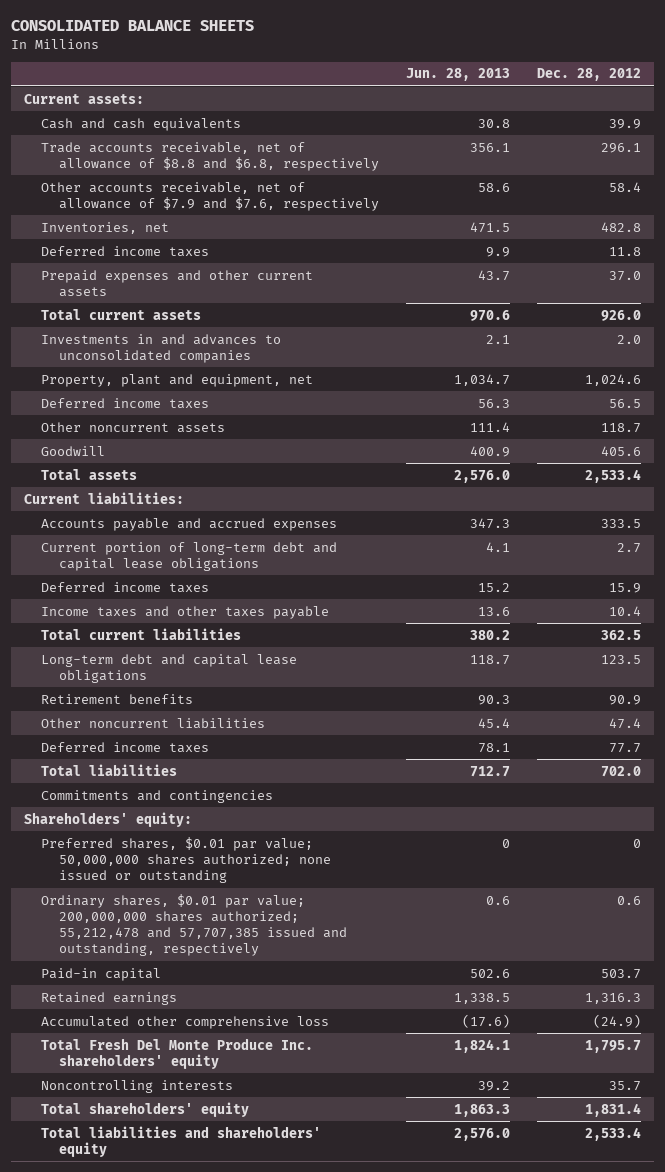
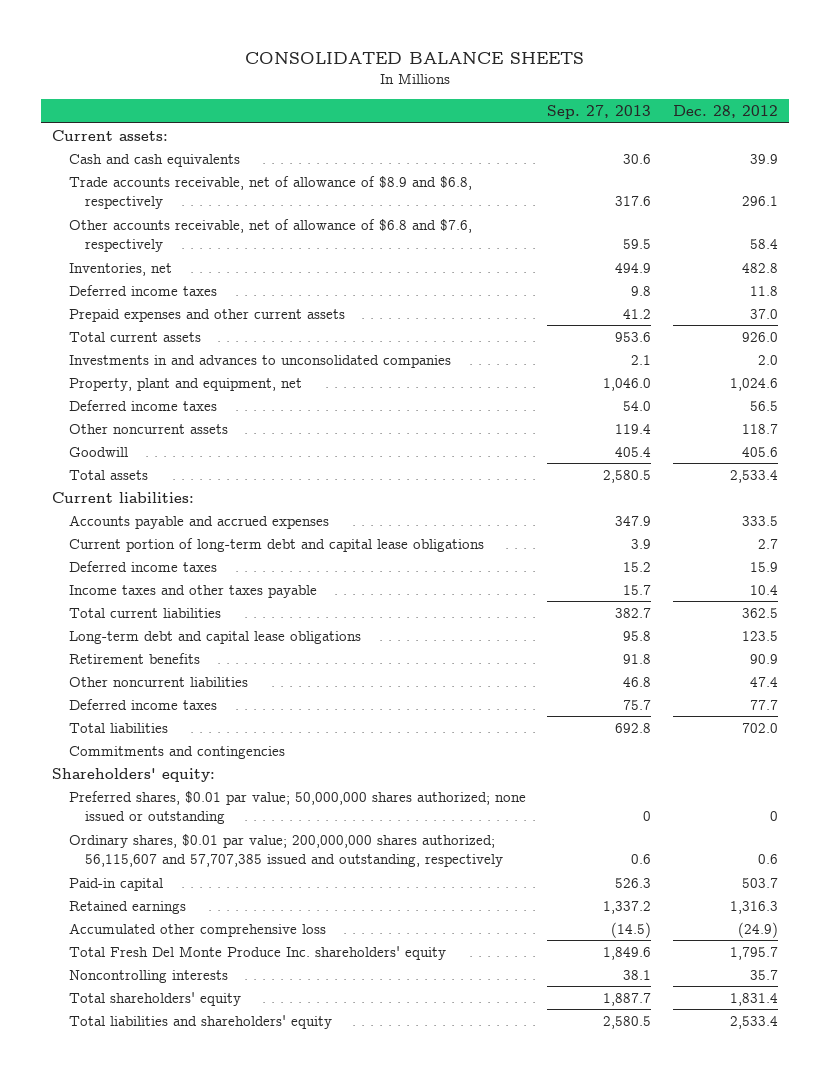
- | Jun. 28, 2013 | Dec. 28, 2012
+ | Sep. 27, 2013 | Dec. 28, 2012
- Trade accounts receivable, net of allowance of $8.8 and $6.8, respectively | 356.1 | 296.1
- Other accounts receivable, net of allowance of $7.9 and $7.6, respectively | 58.6 | 58.4
+ Trade accounts receivable, net of allowance of $8.9 and $6.8, respectively | 317.6 | 296.1
+ Other accounts receivable, net of allowance of $6.8 and $7.6, respectively | 59.5 | 58.4
- Ordinary shares, $0.01 par value; 200,000,000 shares authorized; 55,212,478 and 57,707,385 issued and outstanding, respectively | 0.6 | 0.6
+ Ordinary shares, $0.01 par value; 200,000,000 shares authorized; 56,115,607 and 57,707,385 issued and outstanding, respectively | 0.6 | 0.6

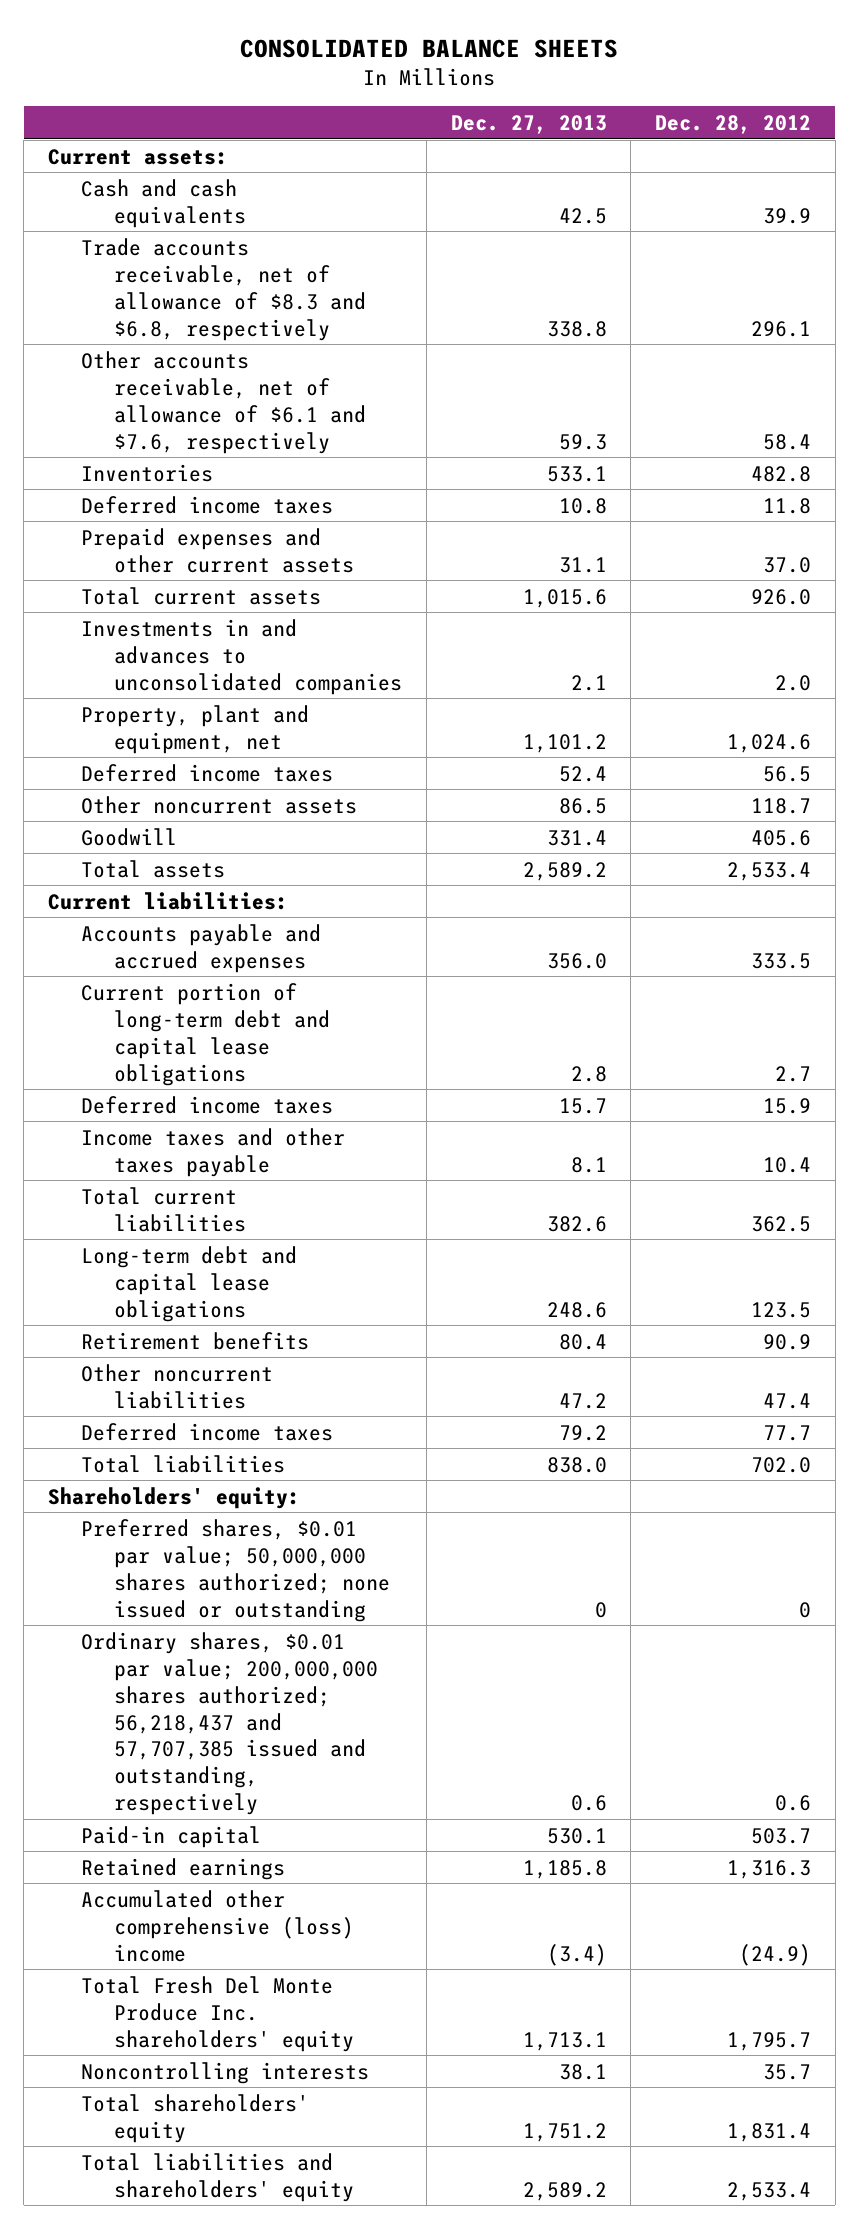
- | Sep. 27, 2013 | Dec. 28, 2012
+ | Dec. 27, 2013 | Dec. 28, 2012
- Trade accounts receivable, net of allowance of $8.9 and $6.8, respectively | 317.6 | 296.1
- Other accounts receivable, net of allowance of $6.8 and $7.6, respectively | 59.5 | 58.4
- Inventories, net | 494.9 | 482.8
+ Trade accounts receivable, net of allowance of $8.3 and $6.8, respectively | 338.8 | 296.1
+ Other accounts receivable, net of allowance of $6.1 and $7.6, respectively | 59.3 | 58.4
+ Inventories | 533.1 | 482.8
- Commitments and contingencies
- Ordinary shares, $0.01 par value; 200,000,000 shares authorized; 56,115,607 and 57,707,385 issued and outstanding, respectively | 0.6 | 0.6
+ Ordinary shares, $0.01 par value; 200,000,000 shares authorized; 56,218,437 and 57,707,385 issued and outstanding, respectively | 0.6 | 0.6
- Accumulated other comprehensive loss | (14.5) | (24.9)
+ Accumulated other comprehensive (loss) income | (3.4) | (24.9)

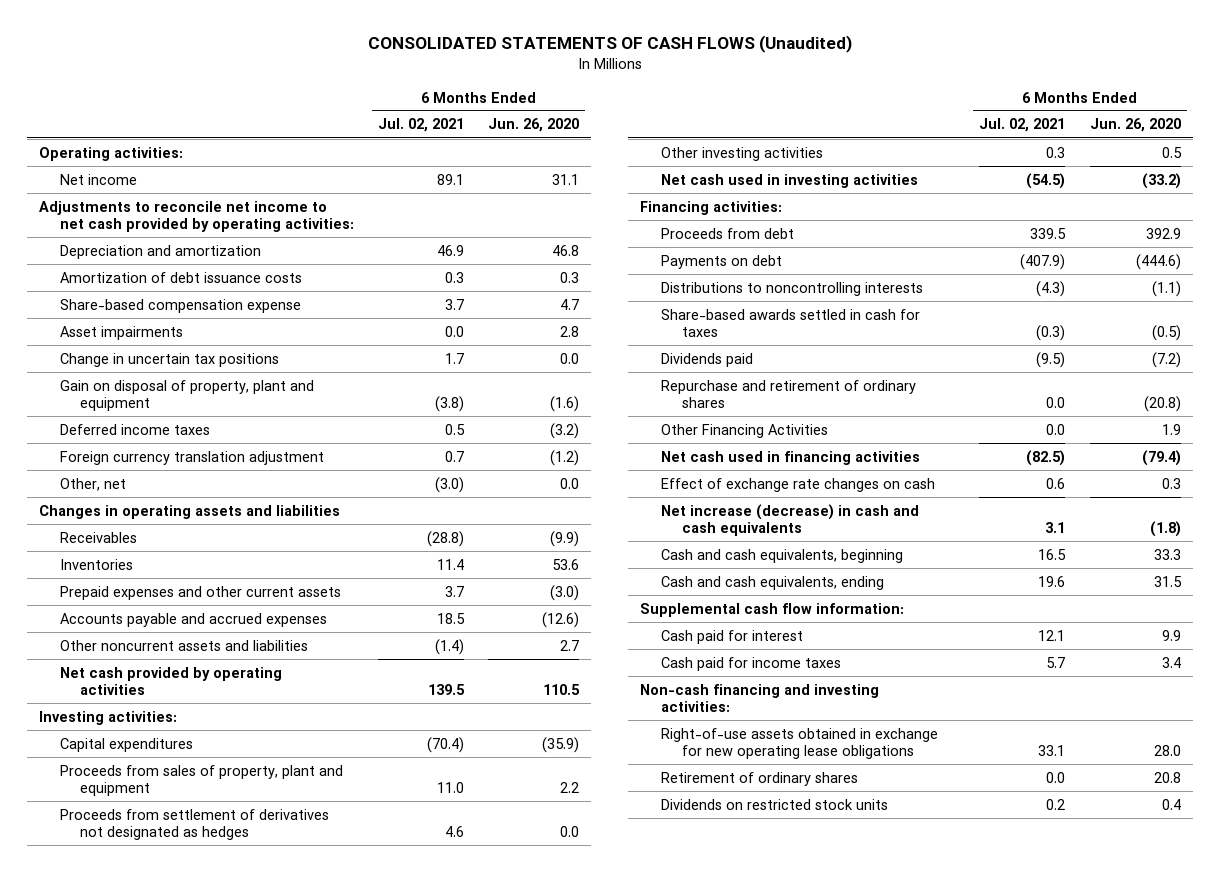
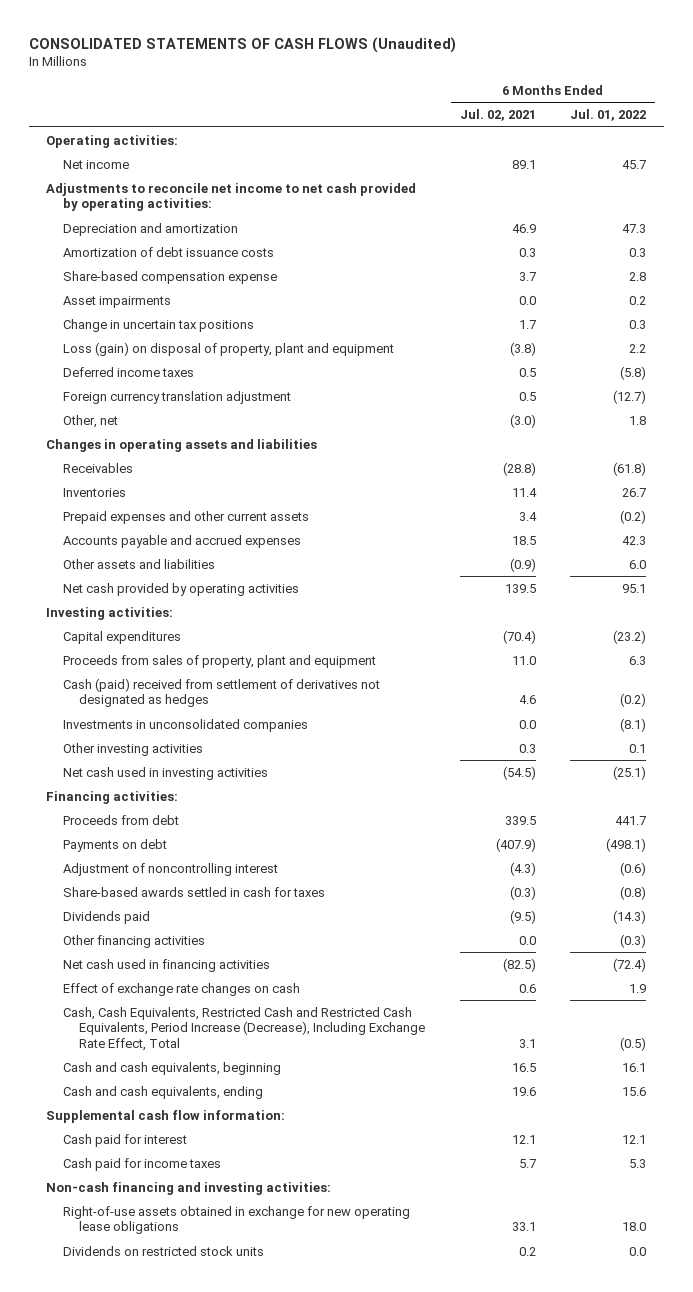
- | 6 Months Ended Jul. 02, 2021 | 6 Months Ended Jun. 26, 2020
+ | 6 Months Ended Jul. 02, 2021 | 6 Months Ended Jul. 01, 2022
- Gain on disposal of property, plant and equipment | (3.8) | (1.6)
+ Loss (gain) on disposal of property, plant and equipment | (3.8) | 2.2
- Foreign currency translation adjustment | 0.7 | (1.2)
+ Foreign currency translation adjustment | 0.5 | (12.7)
- Prepaid expenses and other current assets | 3.7 | (3.0)
+ Prepaid expenses and other current assets | 3.4 | (0.2)
- Other noncurrent assets and liabilities | (1.4) | 2.7
+ Other assets and liabilities | (0.9) | 6.0
- Proceeds from settlement of derivatives not designated as hedges | 4.6 | 0.0
+ Cash (paid) received from settlement of derivatives not designated as hedges | 4.6 | (0.2)
+ Investments in unconsolidated companies | 0.0 | (8.1)
- Distributions to noncontrolling interests | (4.3) | (1.1)
+ Adjustment of noncontrolling interest | (4.3) | (0.6)
- Repurchase and retirement of ordinary shares | 0.0 | (20.8)
- Other Financing Activities | 0.0 | 1.9
+ Other financing activities | 0.0 | (0.3)
- Net increase (decrease) in cash and cash equivalents | 3.1 | (1.8)
+ Cash, Cash Equivalents, Restricted Cash and Restricted Cash Equivalents, Period Increase (Decrease), Including Exchange Rate Effect, Total | 3.1 | (0.5)
- Retirement of ordinary shares | 0.0 | 20.8

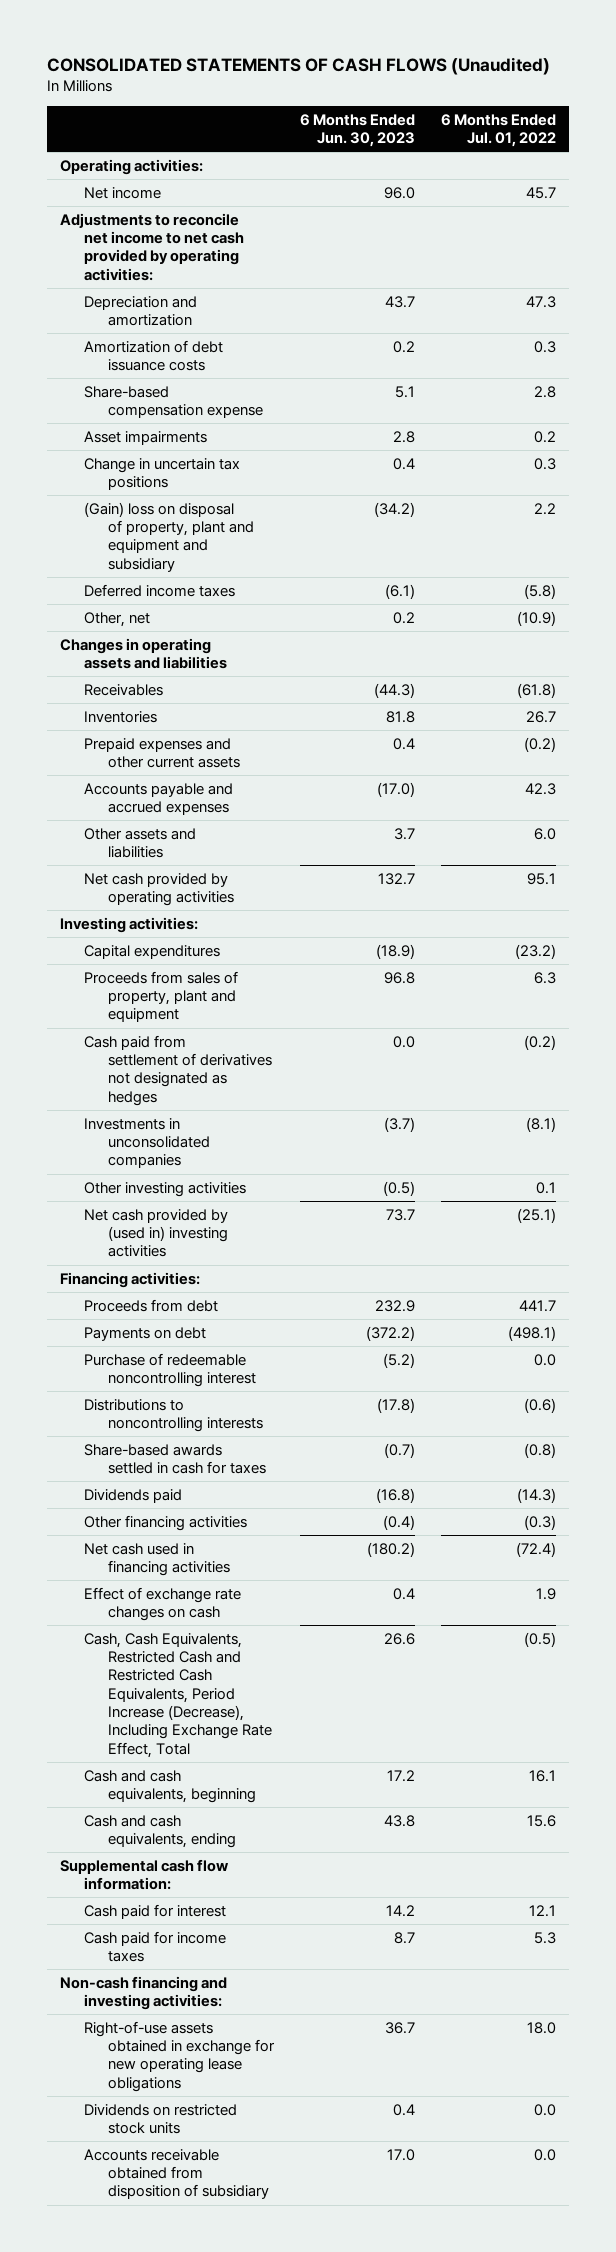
- | 6 Months Ended Jul. 02, 2021 | 6 Months Ended Jul. 01, 2022
+ | 6 Months Ended Jun. 30, 2023 | 6 Months Ended Jul. 01, 2022
- Loss (gain) on disposal of property, plant and equipment | (3.8) | 2.2
+ (Gain) loss on disposal of property, plant and equipment and subsidiary | (34.2) | 2.2
- Foreign currency translation adjustment | 0.5 | (12.7)
- Other, net | (3.0) | 1.8
+ Other, net | 0.2 | (10.9)
- Cash (paid) received from settlement of derivatives not designated as hedges | 4.6 | (0.2)
+ Cash paid from settlement of derivatives not designated as hedges | 0.0 | (0.2)
- Net cash used in investing activities | (54.5) | (25.1)
+ Net cash provided by (used in) investing activities | 73.7 | (25.1)
- Adjustment of noncontrolling interest | (4.3) | (0.6)
+ Purchase of redeemable noncontrolling interest | (5.2) | 0.0
+ Distributions to noncontrolling interests | (17.8) | (0.6)
+ Accounts receivable obtained from disposition of subsidiary | 17.0 | 0.0

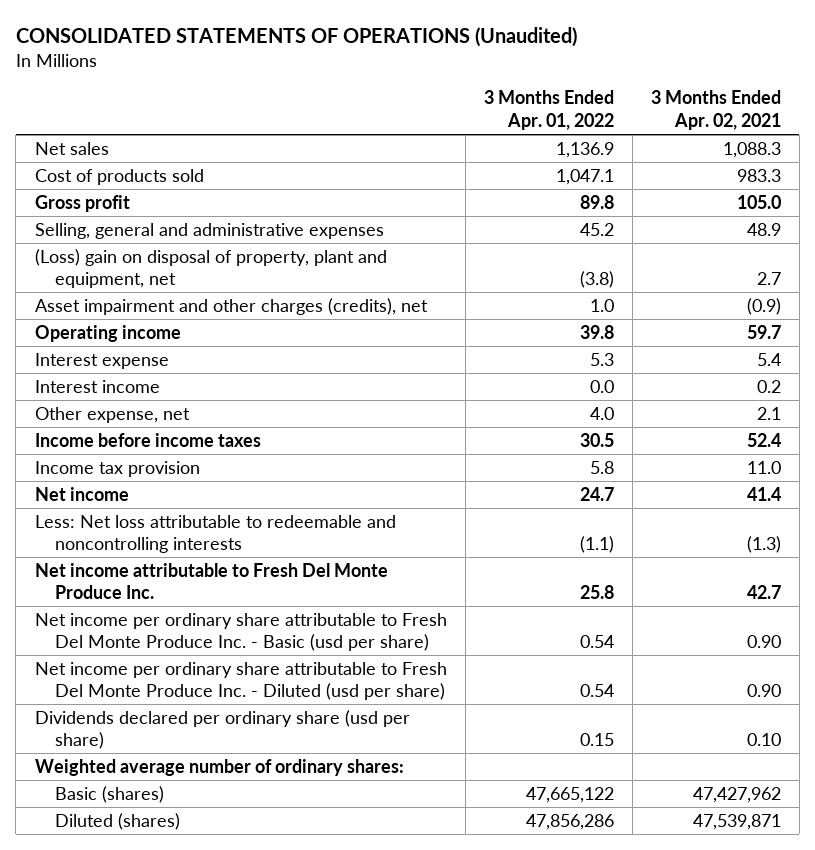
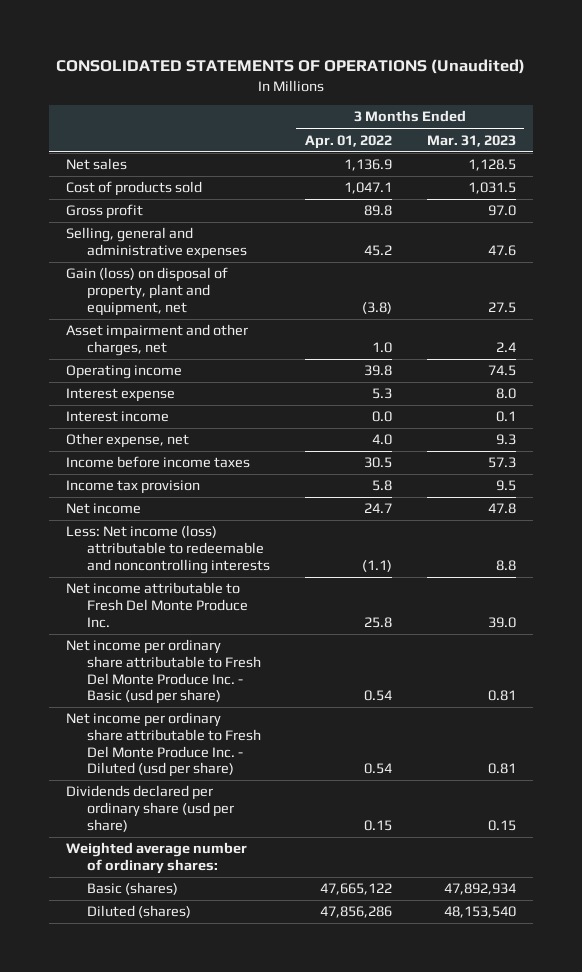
- | 3 Months Ended Apr. 01, 2022 | 3 Months Ended Apr. 02, 2021
+ | 3 Months Ended Apr. 01, 2022 | 3 Months Ended Mar. 31, 2023
- (Loss) gain on disposal of property, plant and equipment, net | (3.8) | 2.7
- Asset impairment and other charges (credits), net | 1.0 | (0.9)
+ Gain (loss) on disposal of property, plant and equipment, net | (3.8) | 27.5
+ Asset impairment and other charges, net | 1.0 | 2.4
- Less: Net loss attributable to redeemable and noncontrolling interests | (1.1) | (1.3)
+ Less: Net income (loss) attributable to redeemable and noncontrolling interests | (1.1) | 8.8

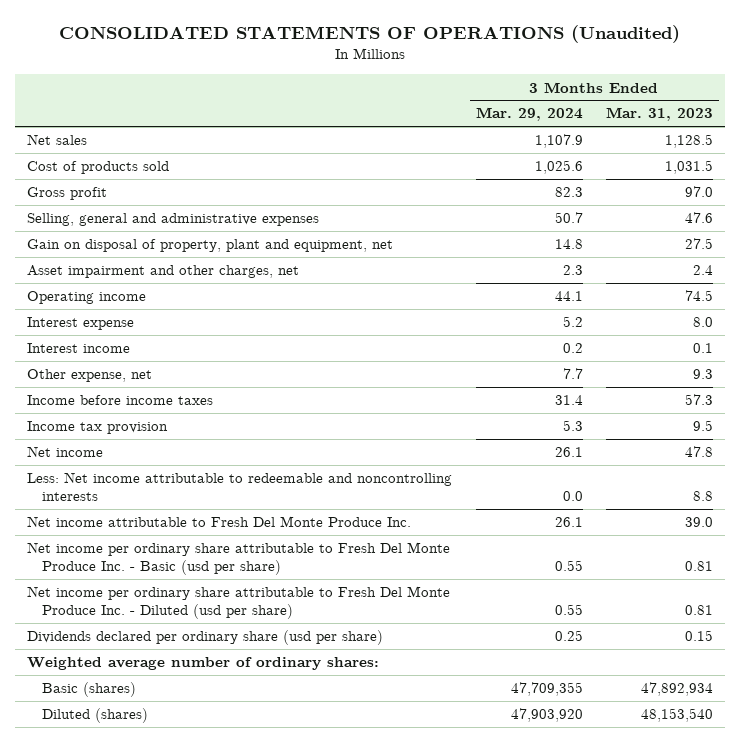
- | 3 Months Ended Apr. 01, 2022 | 3 Months Ended Mar. 31, 2023
+ | 3 Months Ended Mar. 29, 2024 | 3 Months Ended Mar. 31, 2023
- Gain (loss) on disposal of property, plant and equipment, net | (3.8) | 27.5
+ Gain on disposal of property, plant and equipment, net | 14.8 | 27.5
- Less: Net income (loss) attributable to redeemable and noncontrolling interests | (1.1) | 8.8
+ Less: Net income attributable to redeemable and noncontrolling interests | 0.0 | 8.8

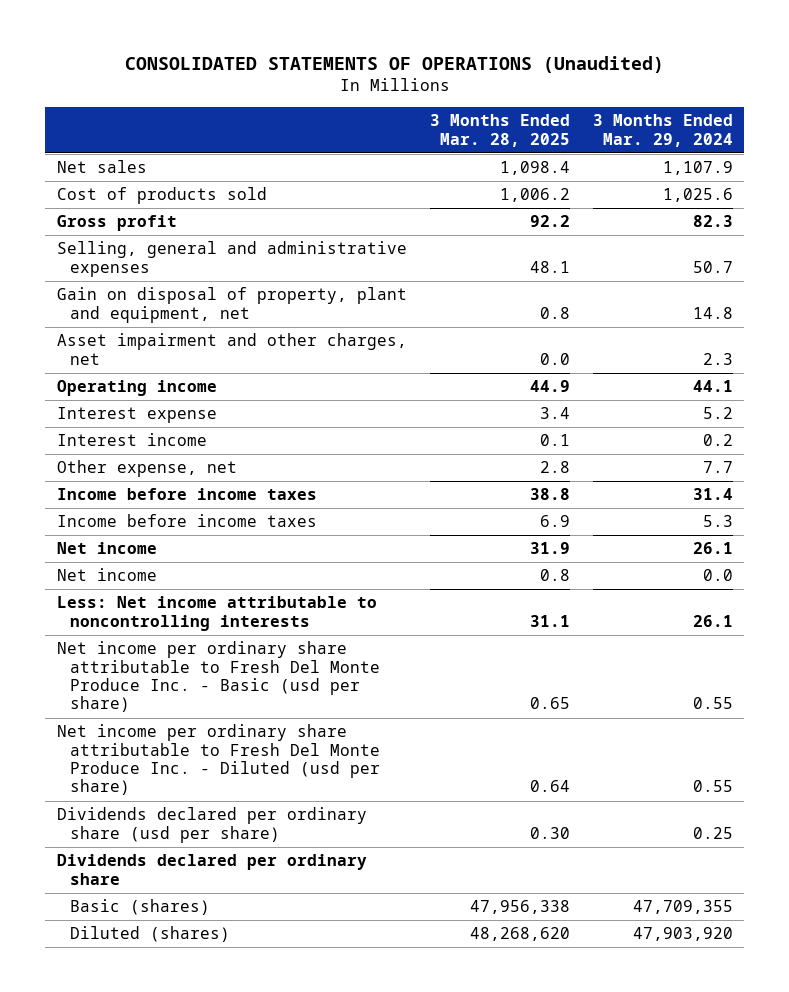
- | 3 Months Ended Mar. 29, 2024 | 3 Months Ended Mar. 31, 2023
+ | 3 Months Ended Mar. 28, 2025 | 3 Months Ended Mar. 29, 2024
- Income tax provision | 5.3 | 9.5
+ Income before income taxes | 6.9 | 5.3
- Less: Net income attributable to redeemable and noncontrolling interests | 0.0 | 8.8
- Net income attributable to Fresh Del Monte Produce Inc. | 26.1 | 39.0
+ Net income | 0.8 | 0.0
+ Less: Net income attributable to noncontrolling interests | 31.1 | 26.1
- Weighted average number of ordinary shares:
+ Dividends declared per ordinary share

